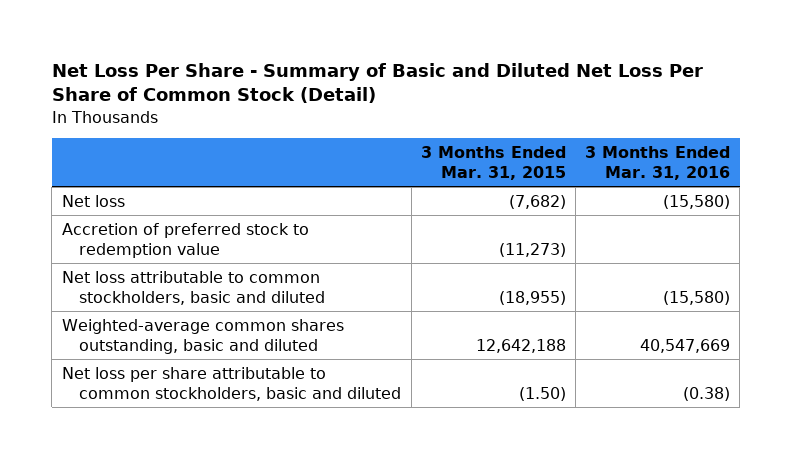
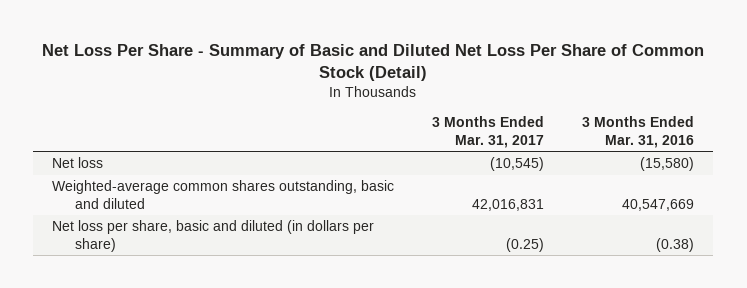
- | 3 Months Ended Mar. 31, 2015 | 3 Months Ended Mar. 31, 2016
+ | 3 Months Ended Mar. 31, 2017 | 3 Months Ended Mar. 31, 2016
- Accretion of preferred stock to redemption value | (11,273) |
- Net loss attributable to common stockholders, basic and diluted | (18,955) | (15,580)
- Net loss per share attributable to common stockholders, basic and diluted | (1.50) | (0.38)
+ Net loss per share, basic and diluted (in dollars per share) | (0.25) | (0.38)

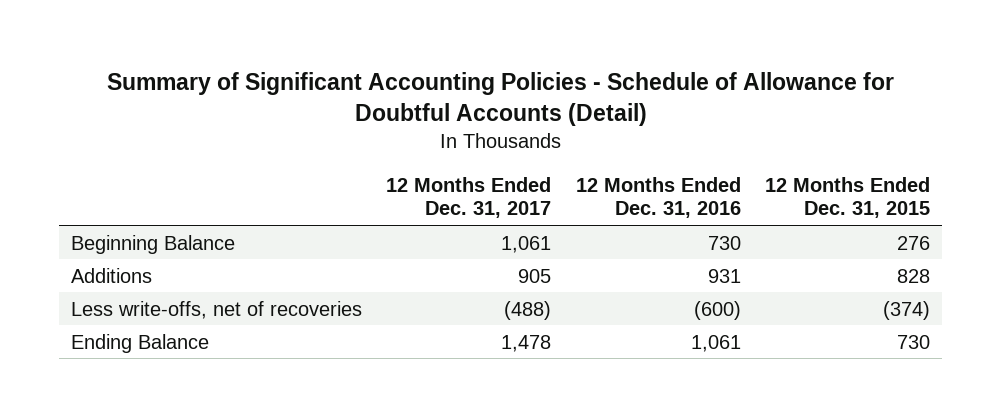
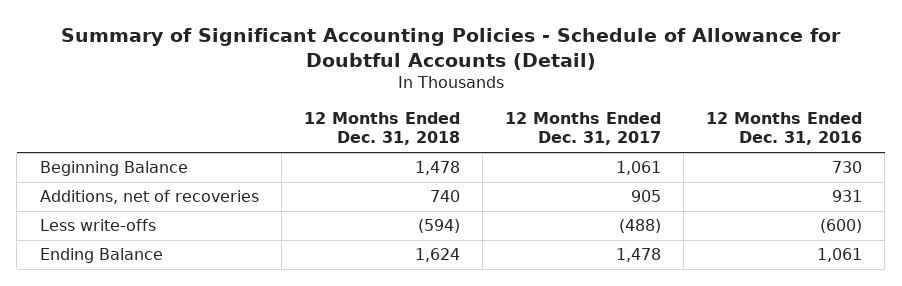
- | 12 Months Ended Dec. 31, 2017 | 12 Months Ended Dec. 31, 2016 | 12 Months Ended Dec. 31, 2015
+ | 12 Months Ended Dec. 31, 2018 | 12 Months Ended Dec. 31, 2017 | 12 Months Ended Dec. 31, 2016
- Additions | 905 | 931 | 828
- Less write-offs, net of recoveries | (488) | (600) | (374)
+ Additions, net of recoveries | 740 | 905 | 931
+ Less write-offs | (594) | (488) | (600)

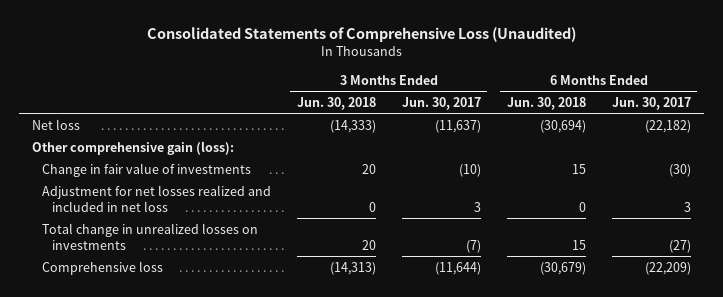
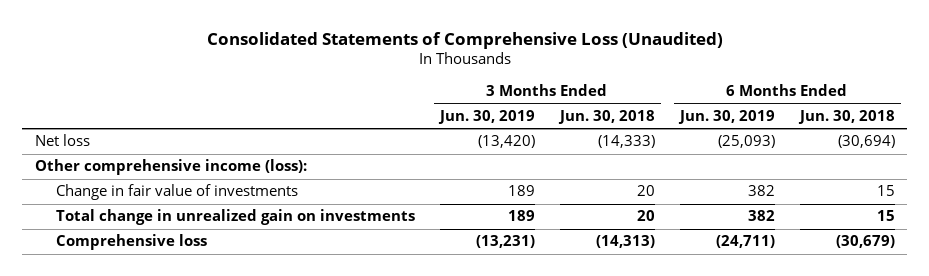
- | 3 Months Ended Jun. 30, 2018 | 3 Months Ended Jun. 30, 2017 | 6 Months Ended Jun. 30, 2018 | 6 Months Ended Jun. 30, 2017
+ | 3 Months Ended Jun. 30, 2019 | 3 Months Ended Jun. 30, 2018 | 6 Months Ended Jun. 30, 2019 | 6 Months Ended Jun. 30, 2018
- Other comprehensive gain (loss):
+ Other comprehensive income (loss):
- Adjustment for net losses realized and included in net loss | 0 | 3 | 0 | 3
- Total change in unrealized losses on investments | 20 | (7) | 15 | (27)
+ Total change in unrealized gain on investments | 189 | 20 | 382 | 15

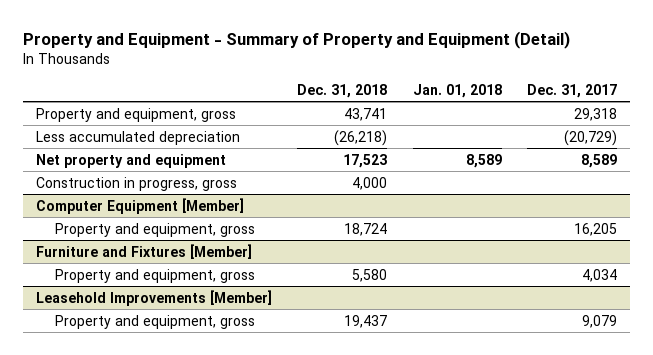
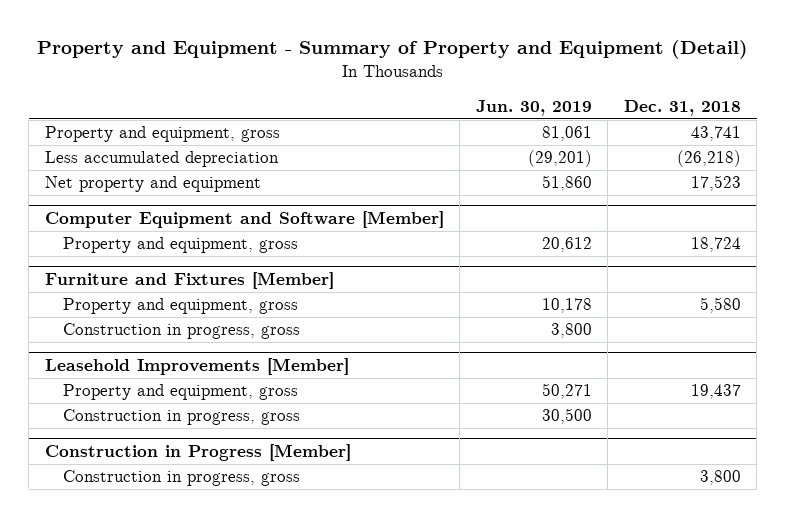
- | Dec. 31, 2018 | Jan. 01, 2018 | Dec. 31, 2017
+ | Jun. 30, 2019 | Dec. 31, 2018
- Construction in progress, gross | 4,000 | |
- Computer Equipment [Member]
+ Computer Equipment and Software [Member]
@ Furniture and Fixtures [Member]
+ Construction in progress, gross | 3,800 |
@ Leasehold Improvements [Member]
+ Construction in progress, gross | 30,500 |
+ Construction in Progress [Member]
+ Construction in progress, gross | | 3,800

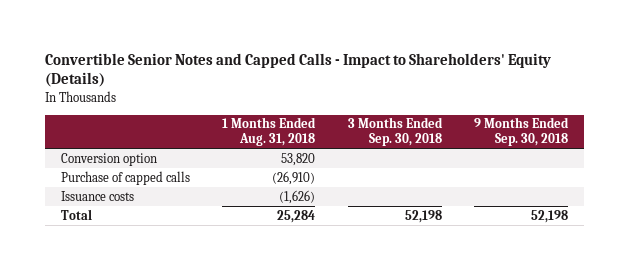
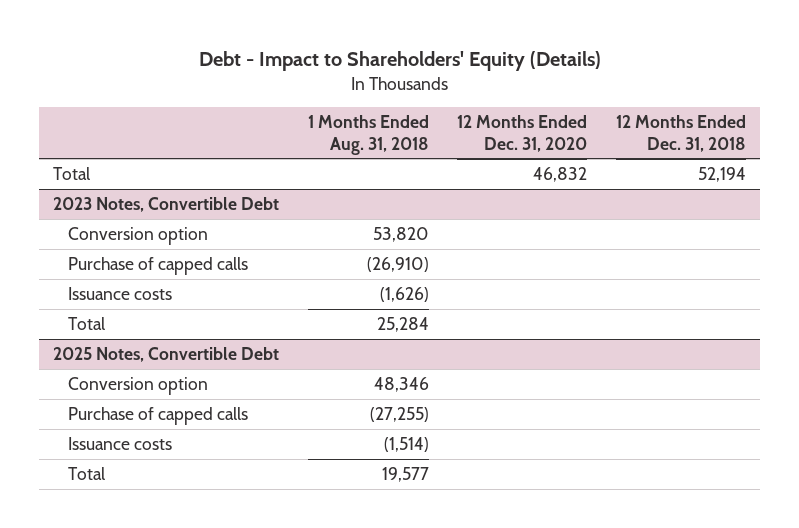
- Convertible Senior Notes and Capped Calls - Impact to Shareholders' Equity (Details)
+ Debt - Impact to Shareholders' Equity (Details)
- | 1 Months Ended Aug. 31, 2018 | 3 Months Ended Sep. 30, 2018 | 9 Months Ended Sep. 30, 2018
+ | 1 Months Ended Aug. 31, 2018 | 12 Months Ended Dec. 31, 2020 | 12 Months Ended Dec. 31, 2018
+ Total | | 46,832 | 52,194
+ 2023 Notes, Convertible Debt
+ 2025 Notes, Convertible Debt
+ Conversion option | 48,346 | |
+ Purchase of capped calls | (27,255) | |
+ Issuance costs | (1,514) | |
+ Total | 19,577 | |

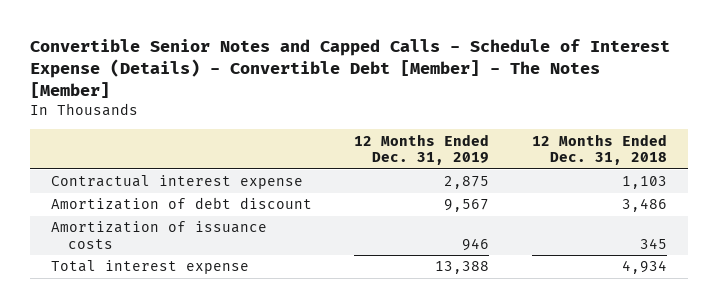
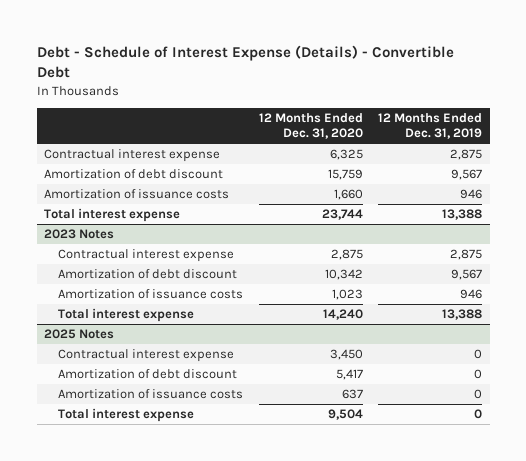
- Convertible Senior Notes and Capped Calls - Schedule of Interest Expense (Details) - Convertible Debt [Member] - The Notes [Member]
+ Debt - Schedule of Interest Expense (Details) - Convertible Debt
- | 12 Months Ended Dec. 31, 2019 | 12 Months Ended Dec. 31, 2018
+ | 12 Months Ended Dec. 31, 2020 | 12 Months Ended Dec. 31, 2019
+ 2023 Notes
+ Contractual interest expense | 2,875 | 2,875
+ Amortization of debt discount | 10,342 | 9,567
+ Amortization of issuance costs | 1,023 | 946
+ Total interest expense | 14,240 | 13,388
+ 2025 Notes
+ Contractual interest expense | 3,450 | 0
+ Amortization of debt discount | 5,417 | 0
+ Amortization of issuance costs | 637 | 0
+ Total interest expense | 9,504 | 0

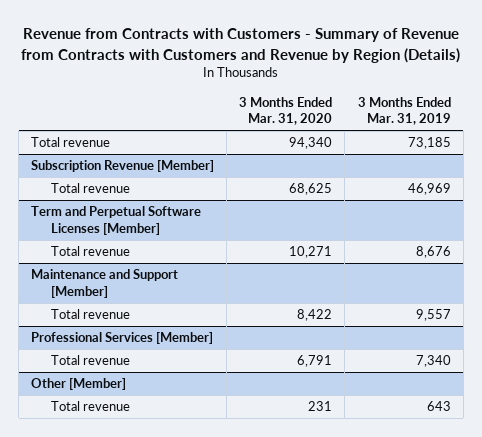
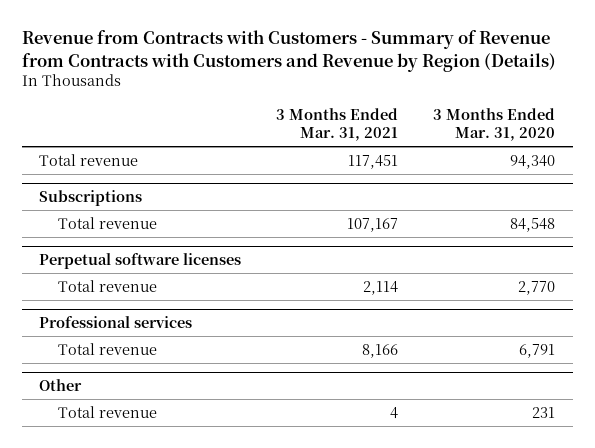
- | 3 Months Ended Mar. 31, 2020 | 3 Months Ended Mar. 31, 2019
+ | 3 Months Ended Mar. 31, 2021 | 3 Months Ended Mar. 31, 2020
- Subscription Revenue [Member]
- Total revenue | 68,625 | 46,969
- Term and Perpetual Software Licenses [Member]
- Total revenue | 10,271 | 8,676
- Maintenance and Support [Member]
- Total revenue | 8,422 | 9,557
- Professional Services [Member]
+ Subscriptions
+ Total revenue | 107,167 | 84,548
+ Perpetual software licenses
+ Total revenue | 2,114 | 2,770
+ Professional services
- Other [Member]
+ Other

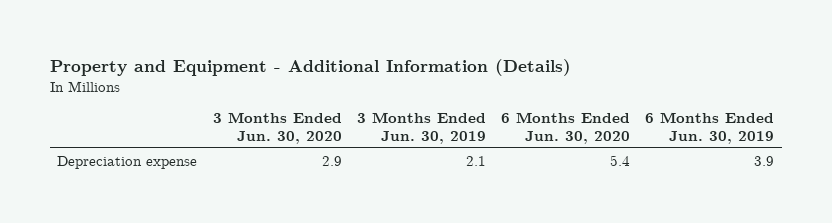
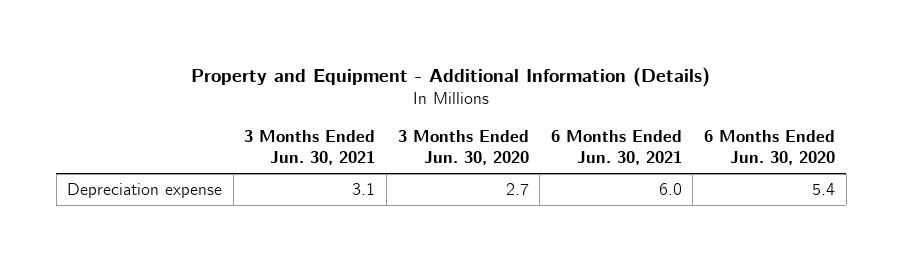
- | 3 Months Ended Jun. 30, 2020 | 3 Months Ended Jun. 30, 2019 | 6 Months Ended Jun. 30, 2020 | 6 Months Ended Jun. 30, 2019
+ | 3 Months Ended Jun. 30, 2021 | 3 Months Ended Jun. 30, 2020 | 6 Months Ended Jun. 30, 2021 | 6 Months Ended Jun. 30, 2020
- Depreciation expense | 2.9 | 2.1 | 5.4 | 3.9
+ Depreciation expense | 3.1 | 2.7 | 6.0 | 5.4

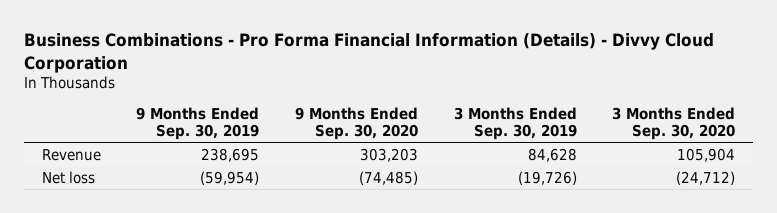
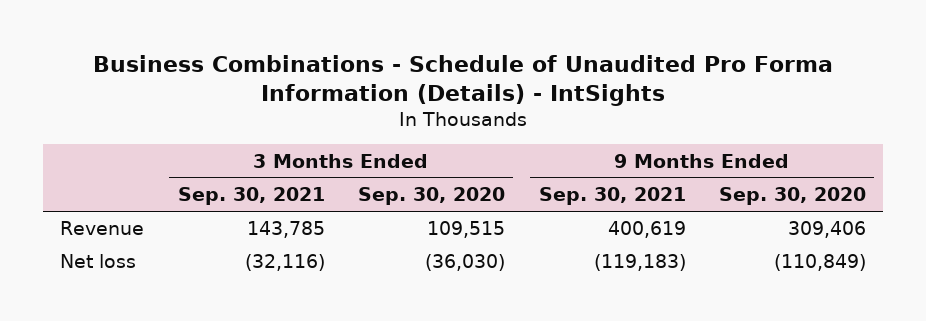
- Business Combinations - Pro Forma Financial Information (Details) - Divvy Cloud Corporation
+ Business Combinations - Schedule of Unaudited Pro Forma Information (Details) - IntSights
- | 9 Months Ended Sep. 30, 2019 | 9 Months Ended Sep. 30, 2020 | 3 Months Ended Sep. 30, 2019 | 3 Months Ended Sep. 30, 2020
+ | 3 Months Ended Sep. 30, 2021 | 3 Months Ended Sep. 30, 2020 | 9 Months Ended Sep. 30, 2021 | 9 Months Ended Sep. 30, 2020
- Revenue | 238,695 | 303,203 | 84,628 | 105,904
- Net loss | (59,954) | (74,485) | (19,726) | (24,712)
+ Revenue | 143,785 | 109,515 | 400,619 | 309,406
+ Net loss | (32,116) | (36,030) | (119,183) | (110,849)

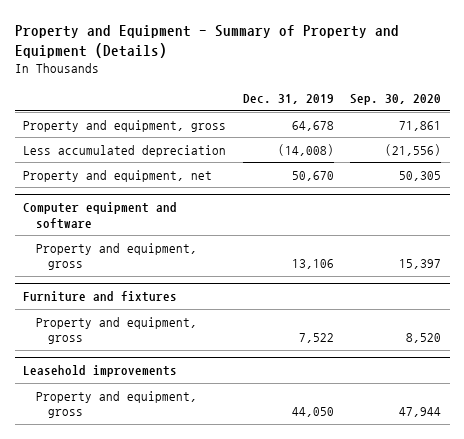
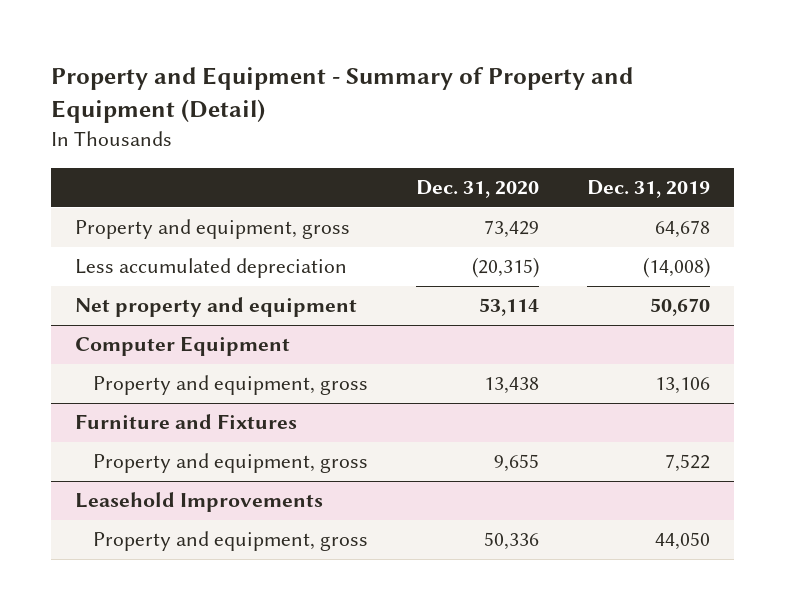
- Property and Equipment - Summary of Property and Equipment (Details)
+ Property and Equipment - Summary of Property and Equipment (Detail)
- | Dec. 31, 2019 | Sep. 30, 2020
+ | Dec. 31, 2020 | Dec. 31, 2019
- Property and equipment, net | 50,670 | 50,305
- Computer equipment and software
+ Net property and equipment | 53,114 | 50,670
+ Computer Equipment
- Furniture and fixtures
+ Furniture and Fixtures
- Leasehold improvements
+ Leasehold Improvements

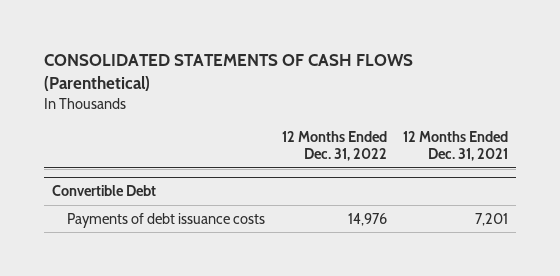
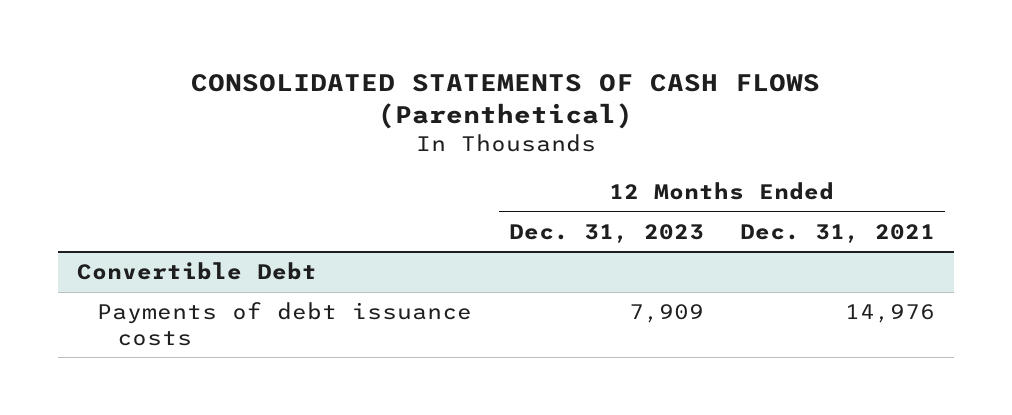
- | 12 Months Ended Dec. 31, 2022 | 12 Months Ended Dec. 31, 2021
+ | 12 Months Ended Dec. 31, 2023 | 12 Months Ended Dec. 31, 2021
@ Convertible Debt
- Payments of debt issuance costs | 14,976 | 7,201
+ Payments of debt issuance costs | 7,909 | 14,976

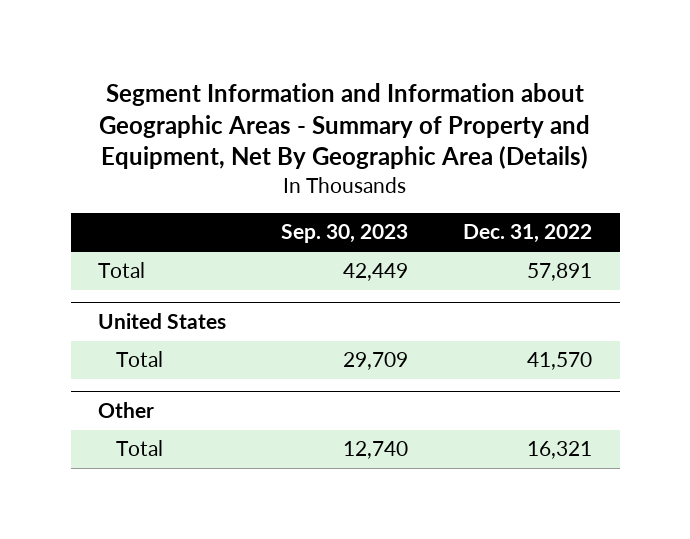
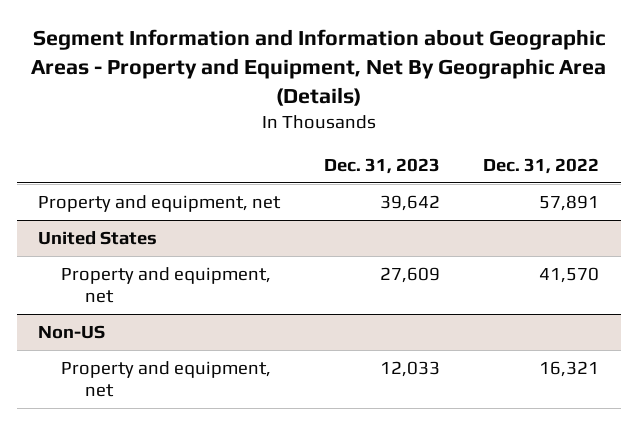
- Segment Information and Information about Geographic Areas - Summary of Property and Equipment, Net By Geographic Area (Details)
+ Segment Information and Information about Geographic Areas - Property and Equipment, Net By Geographic Area (Details)
- | Sep. 30, 2023 | Dec. 31, 2022
+ | Dec. 31, 2023 | Dec. 31, 2022
- Total | 42,449 | 57,891
+ Property and equipment, net | 39,642 | 57,891
@ United States
- Total | 29,709 | 41,570
- Other
- Total | 12,740 | 16,321
@ United States
+ Property and equipment, net | 27,609 | 41,570
+ Non-US
+ Property and equipment, net | 12,033 | 16,321

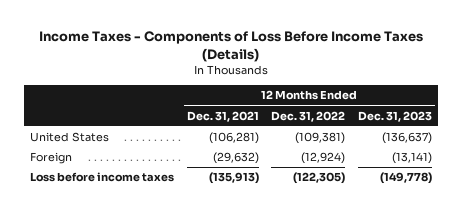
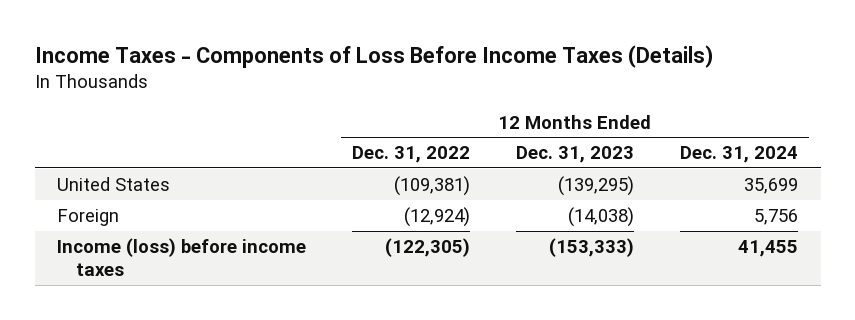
- | 12 Months Ended Dec. 31, 2021 | 12 Months Ended Dec. 31, 2022 | 12 Months Ended Dec. 31, 2023
+ | 12 Months Ended Dec. 31, 2022 | 12 Months Ended Dec. 31, 2023 | 12 Months Ended Dec. 31, 2024
- United States | (106,281) | (109,381) | (136,637)
- Foreign | (29,632) | (12,924) | (13,141)
- Loss before income taxes | (135,913) | (122,305) | (149,778)
+ United States | (109,381) | (139,295) | 35,699
+ Foreign | (12,924) | (14,038) | 5,756
+ Income (loss) before income taxes | (122,305) | (153,333) | 41,455

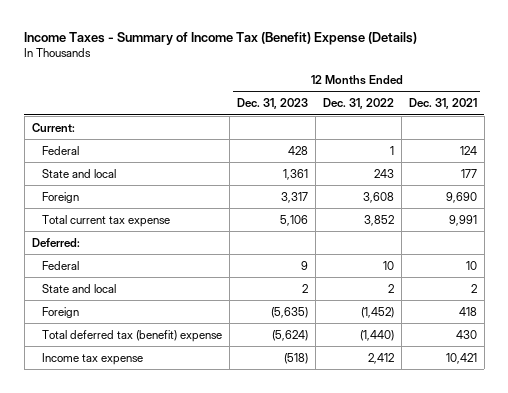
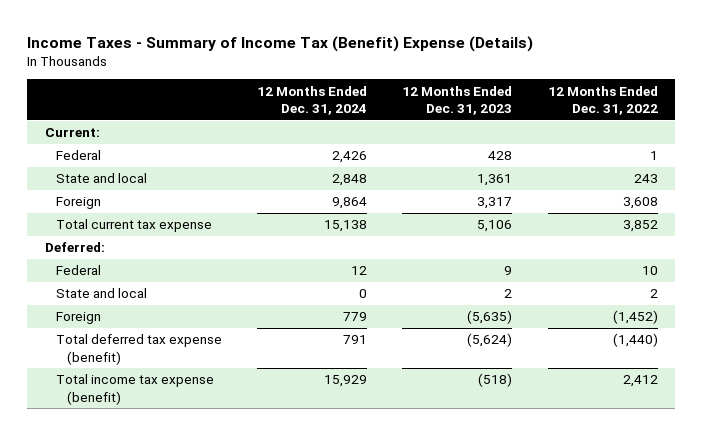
- | 12 Months Ended Dec. 31, 2023 | 12 Months Ended Dec. 31, 2022 | 12 Months Ended Dec. 31, 2021
+ | 12 Months Ended Dec. 31, 2024 | 12 Months Ended Dec. 31, 2023 | 12 Months Ended Dec. 31, 2022
- Total deferred tax (benefit) expense | (5,624) | (1,440) | 430
- Income tax expense | (518) | 2,412 | 10,421
+ Total deferred tax expense (benefit) | 791 | (5,624) | (1,440)
+ Total income tax expense (benefit) | 15,929 | (518) | 2,412

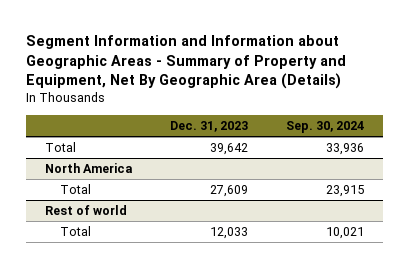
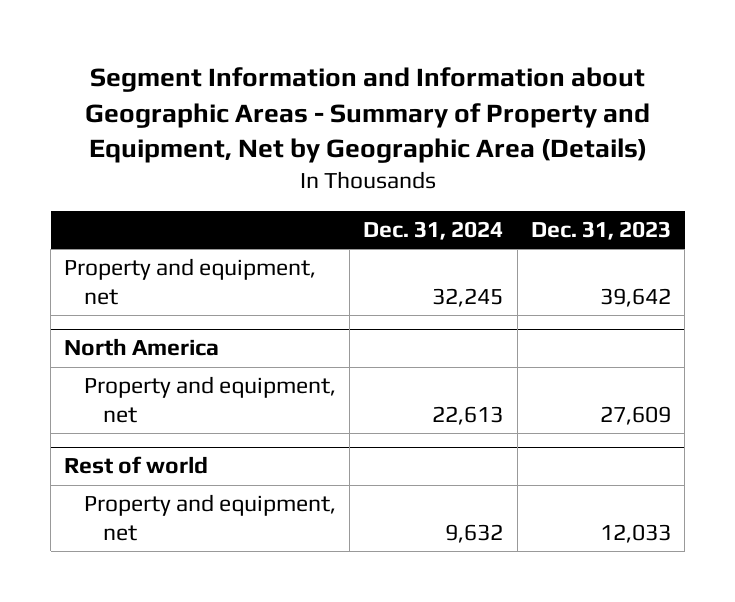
- Segment Information and Information about Geographic Areas - Summary of Property and Equipment, Net By Geographic Area (Details)
+ Segment Information and Information about Geographic Areas - Summary of Property and Equipment, Net by Geographic Area (Details)
- | Dec. 31, 2023 | Sep. 30, 2024
+ | Dec. 31, 2024 | Dec. 31, 2023
- Total | 39,642 | 33,936
+ Property and equipment, net | 32,245 | 39,642
@ North America
- Total | 27,609 | 23,915
+ Property and equipment, net | 22,613 | 27,609
@ Rest of world
- Total | 12,033 | 10,021
+ Property and equipment, net | 9,632 | 12,033

